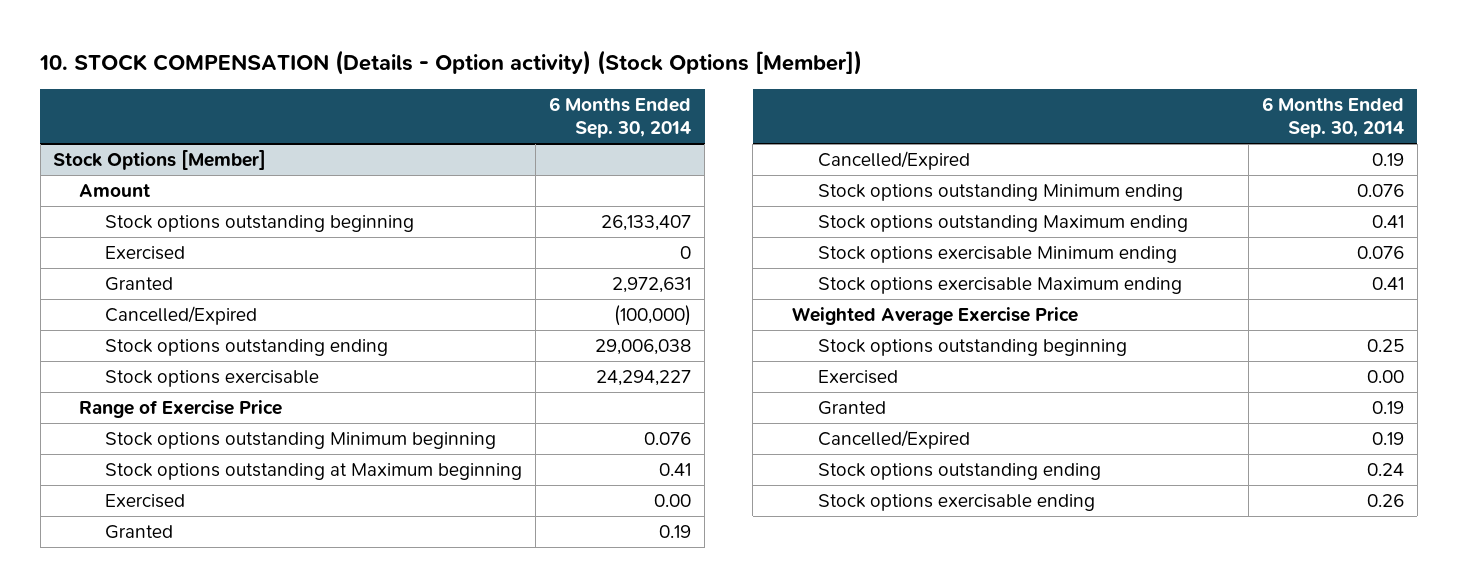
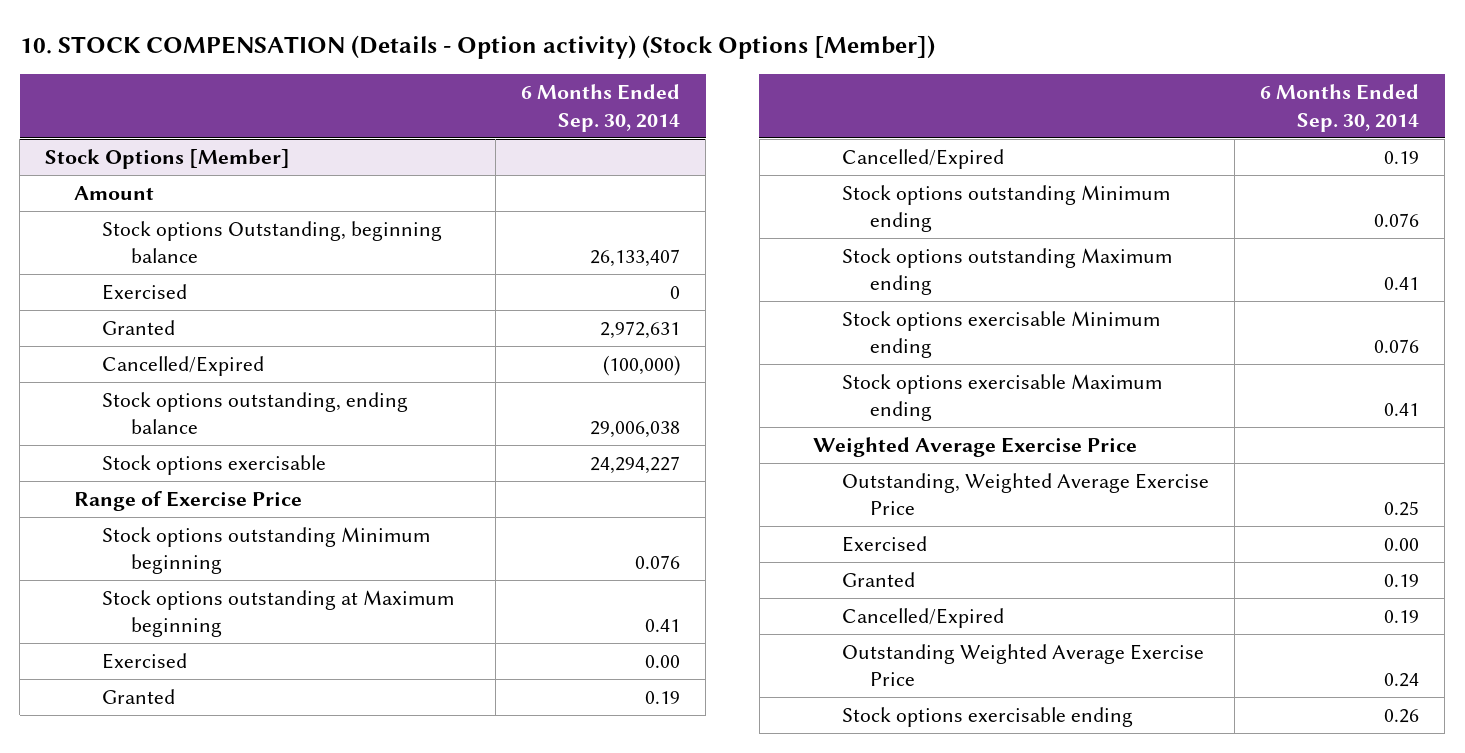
@ Stock Options [Member]
- Stock options outstanding beginning | 26,133,407
+ Stock options Outstanding, beginning balance | 26,133,407
- Stock options outstanding ending | 29,006,038
+ Stock options outstanding, ending balance | 29,006,038
- Stock options outstanding beginning | 0.25
+ Outstanding, Weighted Average Exercise Price | 0.25
- Stock options outstanding ending | 0.24
+ Outstanding Weighted Average Exercise Price | 0.24

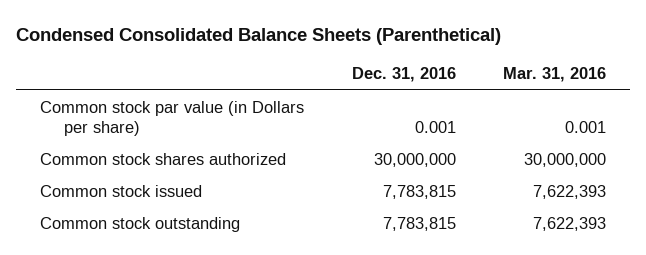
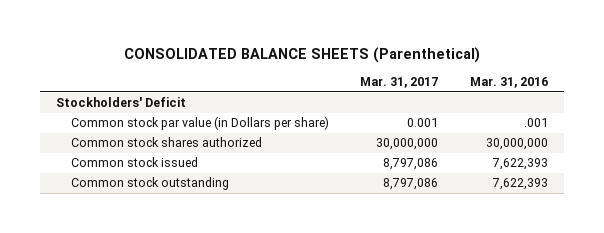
- Condensed Consolidated Balance Sheets (Parenthetical)
+ CONSOLIDATED BALANCE SHEETS (Parenthetical)
- | Dec. 31, 2016 | Mar. 31, 2016
+ | Mar. 31, 2017 | Mar. 31, 2016
- Common stock par value (in Dollars per share) | 0.001 | 0.001
+ Stockholders' Deficit
+ Common stock par value (in Dollars per share) | 0.001 | .001

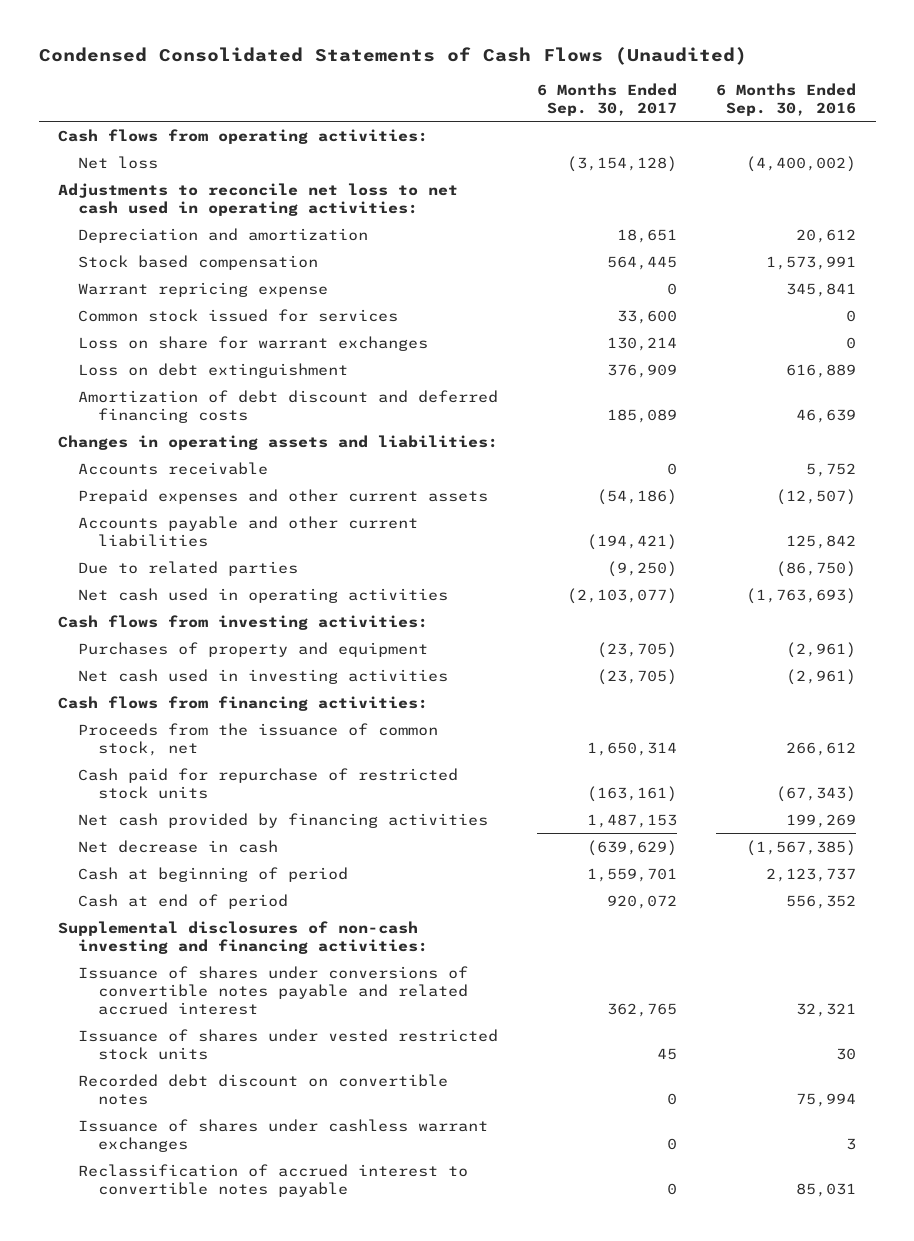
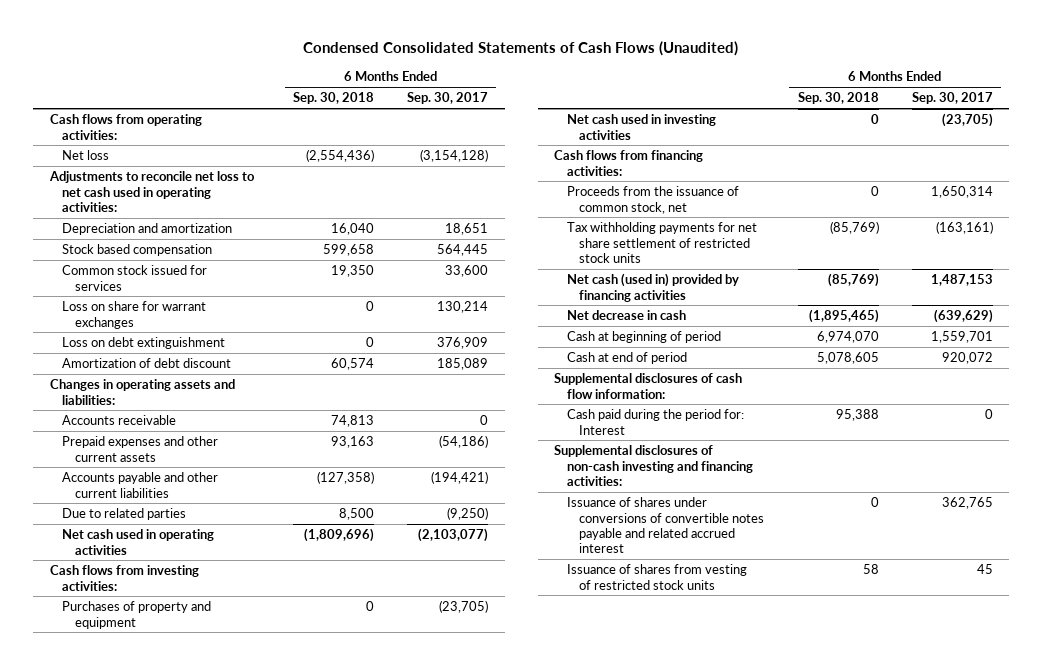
- | 6 Months Ended Sep. 30, 2017 | 6 Months Ended Sep. 30, 2016
+ | 6 Months Ended Sep. 30, 2018 | 6 Months Ended Sep. 30, 2017
- Warrant repricing expense | 0 | 345,841
- Amortization of debt discount and deferred financing costs | 185,089 | 46,639
+ Amortization of debt discount | 60,574 | 185,089
- Cash paid for repurchase of restricted stock units | (163,161) | (67,343)
- Net cash provided by financing activities | 1,487,153 | 199,269
+ Tax withholding payments for net share settlement of restricted stock units | (85,769) | (163,161)
+ Net cash (used in) provided by financing activities | (85,769) | 1,487,153
+ Supplemental disclosures of cash flow information:
+ Cash paid during the period for: Interest | 95,388 | 0
- Issuance of shares under vested restricted stock units | 45 | 30
- Recorded debt discount on convertible notes | 0 | 75,994
- Issuance of shares under cashless warrant exchanges | 0 | 3
- Reclassification of accrued interest to convertible notes payable | 0 | 85,031
+ Issuance of shares from vesting of restricted stock units | 58 | 45

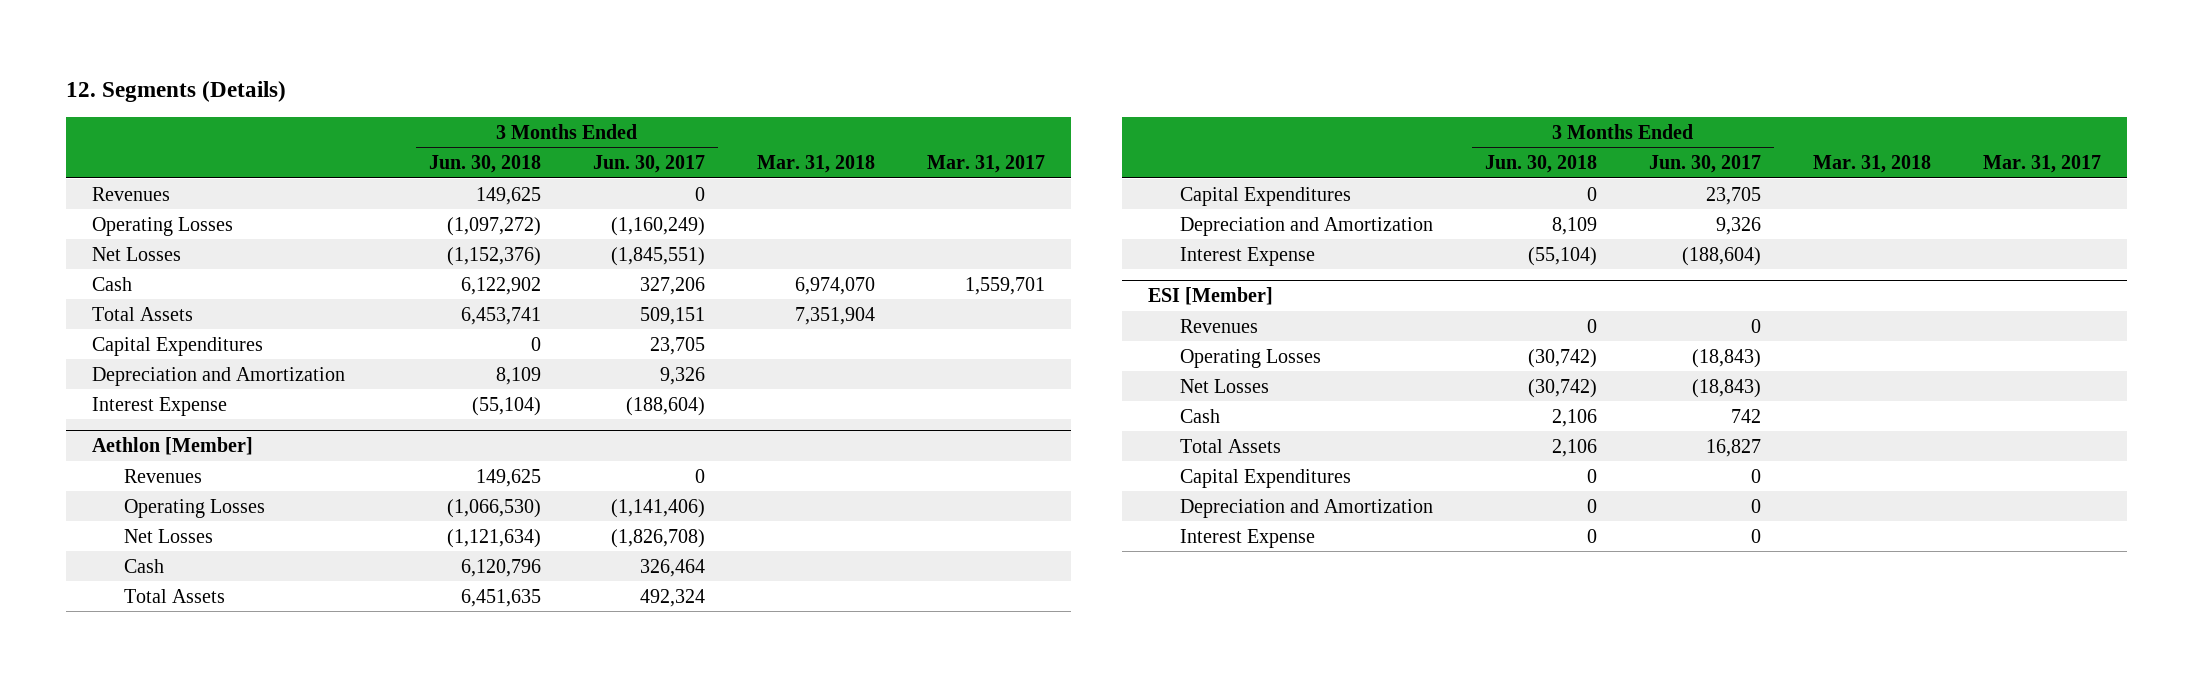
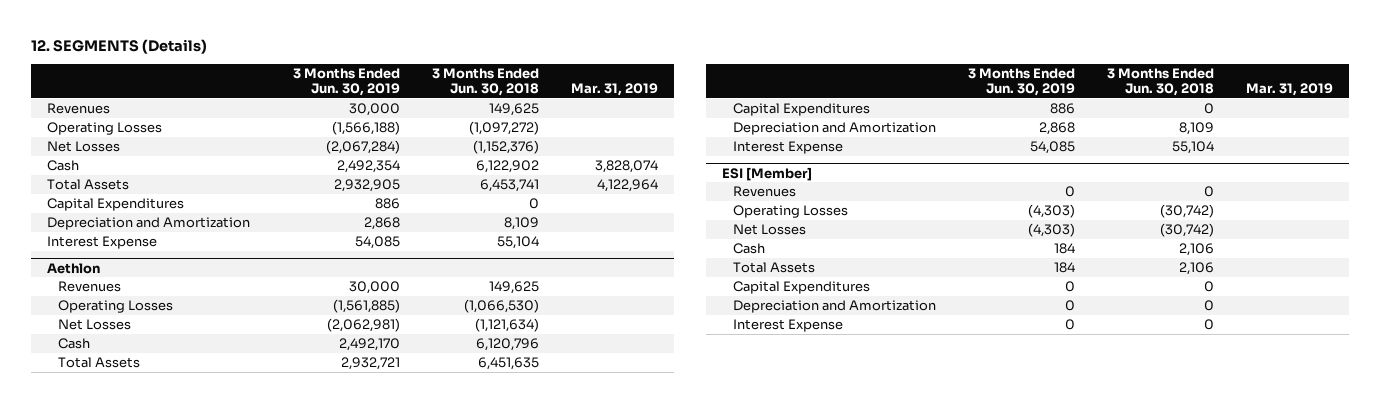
- 12. Segments (Details)
+ 12. SEGMENTS (Details)
- | 3 Months Ended Jun. 30, 2018 | 3 Months Ended Jun. 30, 2017 | Mar. 31, 2018 | Mar. 31, 2017
+ | 3 Months Ended Jun. 30, 2019 | 3 Months Ended Jun. 30, 2018 | Mar. 31, 2019
- Interest Expense | (55,104) | (188,604) | |
- Aethlon [Member]
+ Interest Expense | 54,085 | 55,104 |
+ Aethlon
- Interest Expense | (55,104) | (188,604) | |
+ Interest Expense | 54,085 | 55,104 |

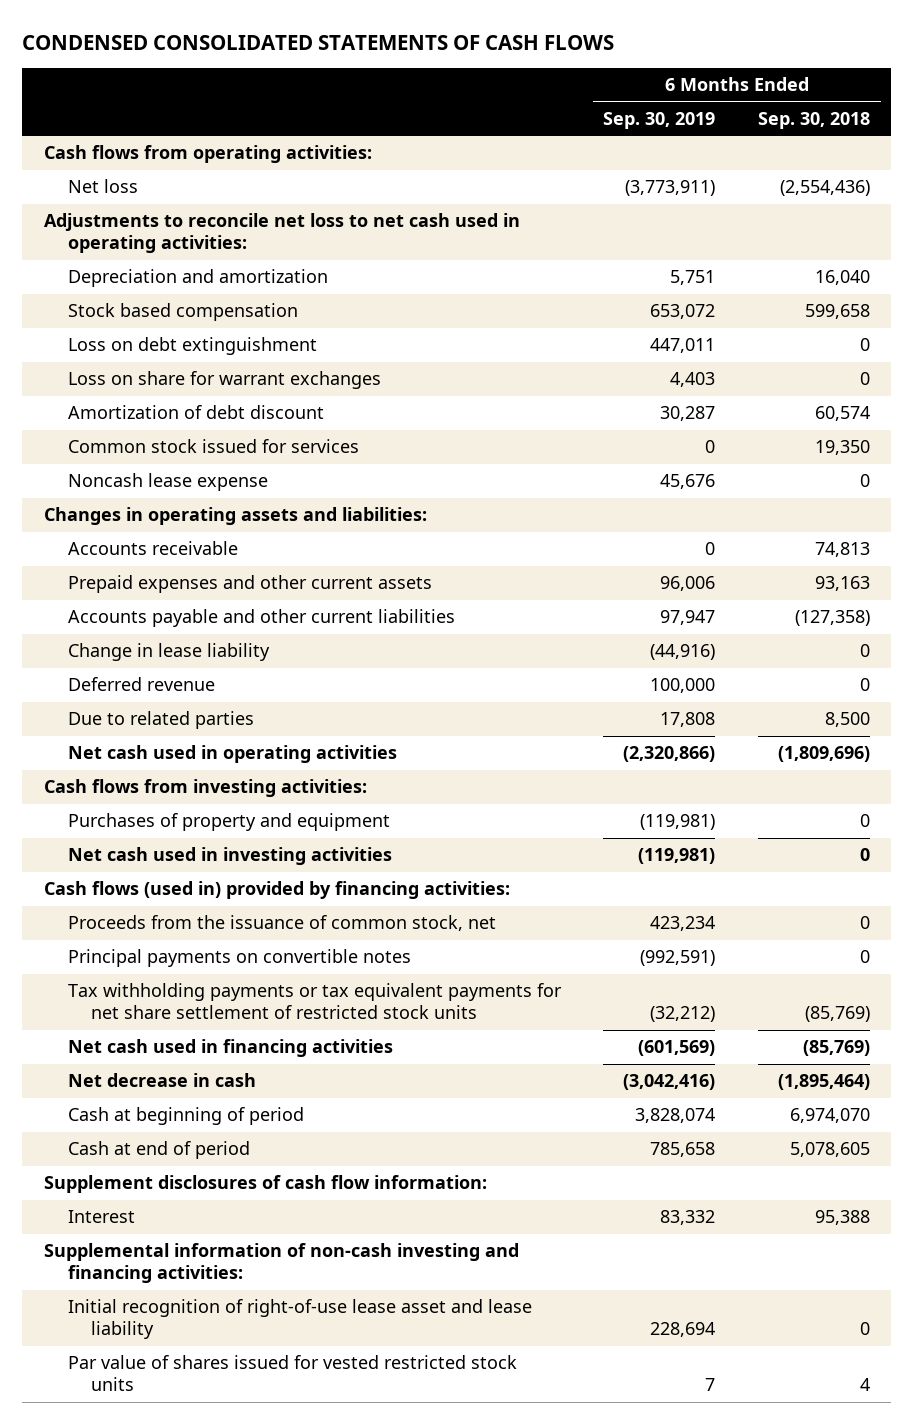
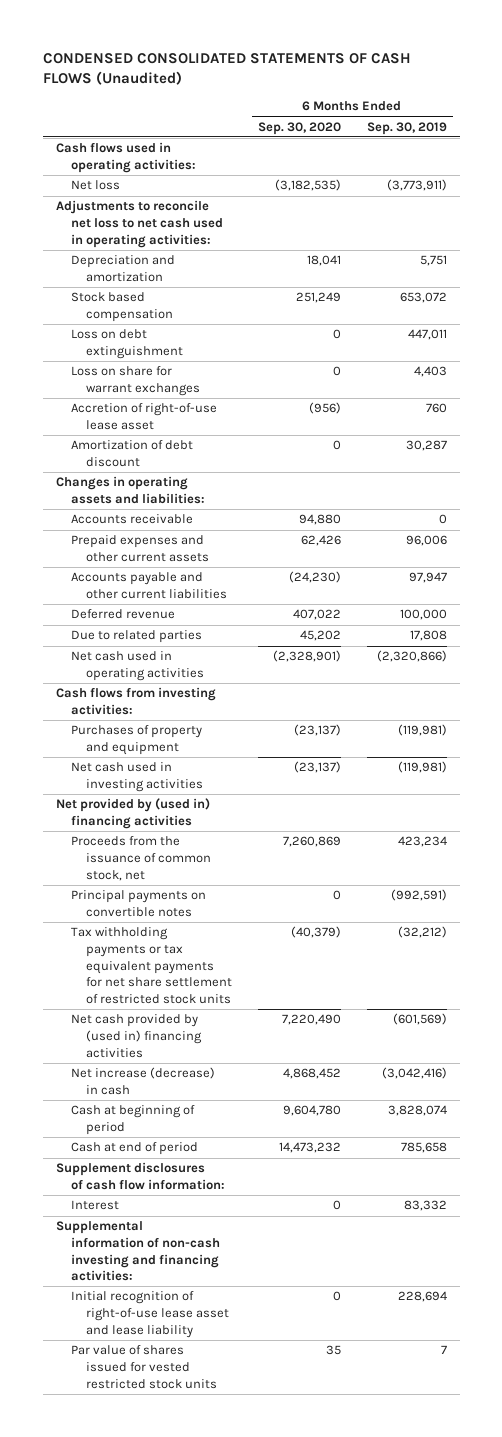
- CONDENSED CONSOLIDATED STATEMENTS OF CASH FLOWS
+ CONDENSED CONSOLIDATED STATEMENTS OF CASH FLOWS (Unaudited)
- | 6 Months Ended Sep. 30, 2019 | 6 Months Ended Sep. 30, 2018
+ | 6 Months Ended Sep. 30, 2020 | 6 Months Ended Sep. 30, 2019
- Cash flows from operating activities:
+ Cash flows used in operating activities:
+ Accretion of right-of-use lease asset | (956) | 760
- Common stock issued for services | 0 | 19,350
- Noncash lease expense | 45,676 | 0
- Change in lease liability | (44,916) | 0
- Cash flows (used in) provided by financing activities:
+ Net provided by (used in) financing activities
- Net cash used in financing activities | (601,569) | (85,769)
- Net decrease in cash | (3,042,416) | (1,895,464)
+ Net cash provided by (used in) financing activities | 7,220,490 | (601,569)
+ Net increase (decrease) in cash | 4,868,452 | (3,042,416)

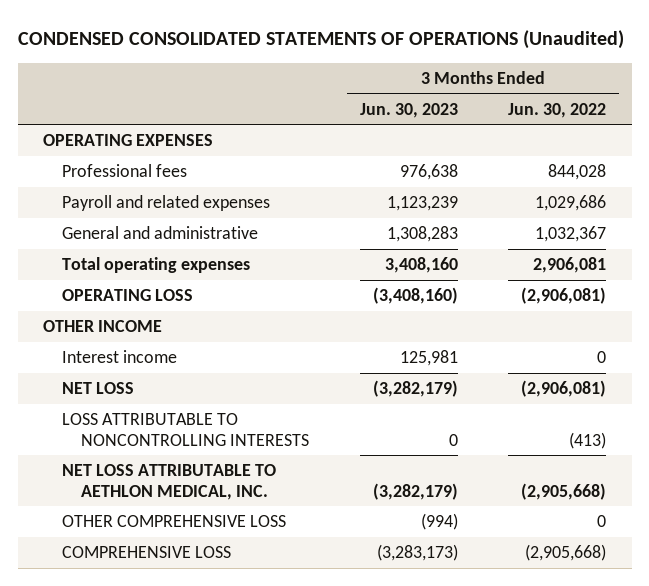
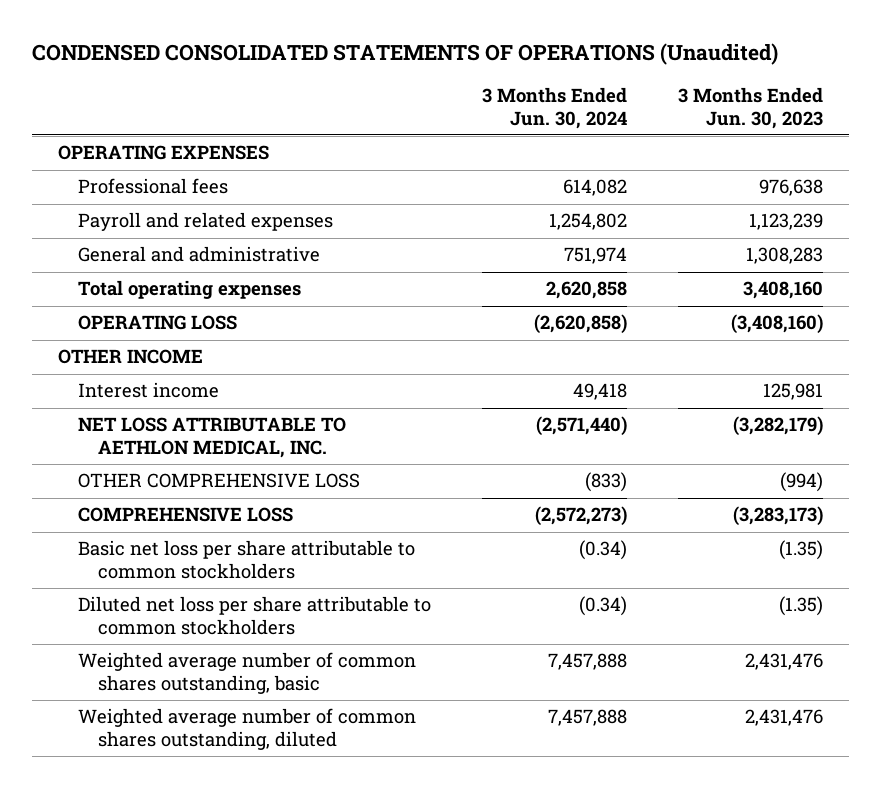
- | 3 Months Ended Jun. 30, 2023 | 3 Months Ended Jun. 30, 2022
+ | 3 Months Ended Jun. 30, 2024 | 3 Months Ended Jun. 30, 2023
- NET LOSS | (3,282,179) | (2,906,081)
- LOSS ATTRIBUTABLE TO NONCONTROLLING INTERESTS | 0 | (413)
+ Basic net loss per share attributable to common stockholders | (0.34) | (1.35)
+ Diluted net loss per share attributable to common stockholders | (0.34) | (1.35)
+ Weighted average number of common shares outstanding, basic | 7,457,888 | 2,431,476
+ Weighted average number of common shares outstanding, diluted | 7,457,888 | 2,431,476

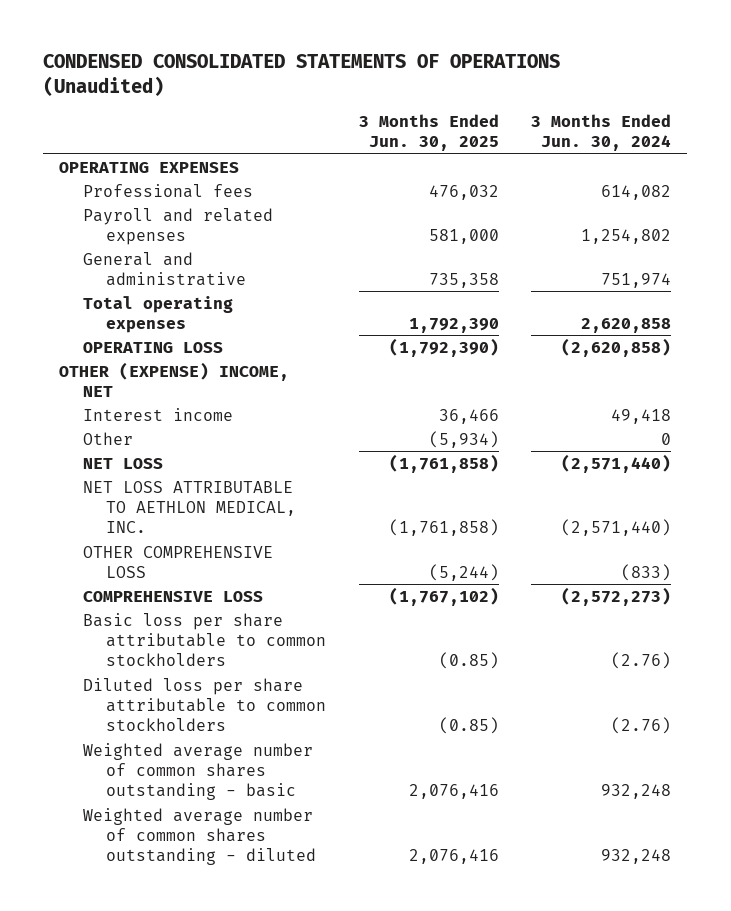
- | 3 Months Ended Jun. 30, 2024 | 3 Months Ended Jun. 30, 2023
+ | 3 Months Ended Jun. 30, 2025 | 3 Months Ended Jun. 30, 2024
- OTHER INCOME
+ OTHER (EXPENSE) INCOME, NET
+ Other | (5,934) | 0
+ NET LOSS | (1,761,858) | (2,571,440)
- Basic net loss per share attributable to common stockholders | (0.34) | (1.35)
- Diluted net loss per share attributable to common stockholders | (0.34) | (1.35)
- Weighted average number of common shares outstanding, basic | 7,457,888 | 2,431,476
- Weighted average number of common shares outstanding, diluted | 7,457,888 | 2,431,476
+ Basic loss per share attributable to common stockholders | (0.85) | (2.76)
+ Diluted loss per share attributable to common stockholders | (0.85) | (2.76)
+ Weighted average number of common shares outstanding - basic | 2,076,416 | 932,248
+ Weighted average number of common shares outstanding - diluted | 2,076,416 | 932,248

